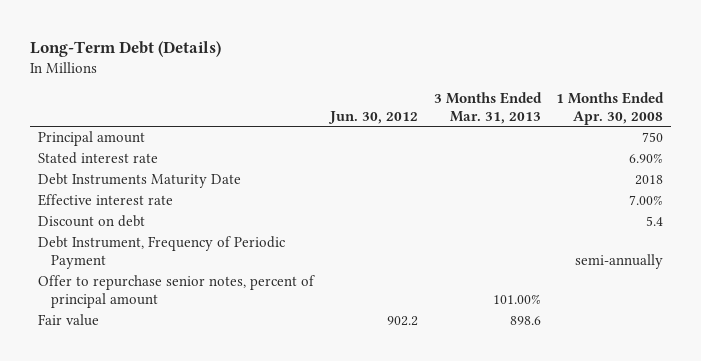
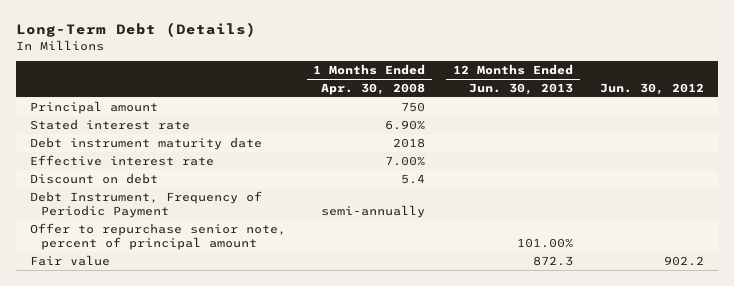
- | Jun. 30, 2012 | 3 Months Ended Mar. 31, 2013 | 1 Months Ended Apr. 30, 2008
+ | 1 Months Ended Apr. 30, 2008 | 12 Months Ended Jun. 30, 2013 | Jun. 30, 2012
- Debt Instruments Maturity Date | | | 2018
+ Debt instrument maturity date | 2018 | |
- Offer to repurchase senior notes, percent of principal amount | | 101.00% |
+ Offer to repurchase senior note, percent of principal amount | | 101.00% |

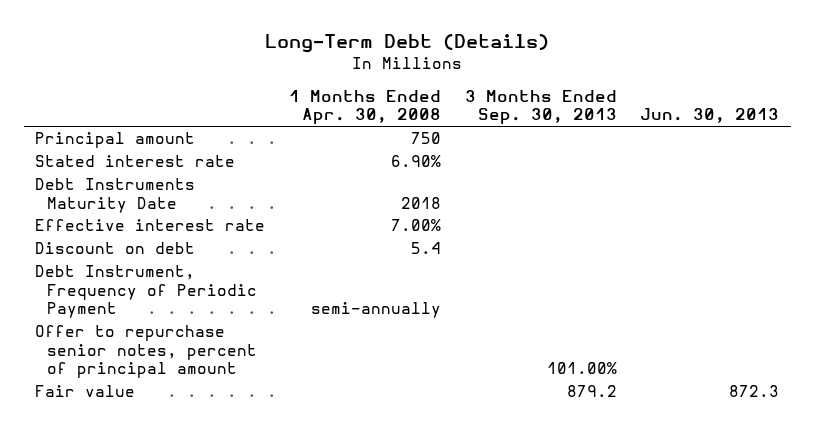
- | 1 Months Ended Apr. 30, 2008 | 12 Months Ended Jun. 30, 2013 | Jun. 30, 2012
+ | 1 Months Ended Apr. 30, 2008 | 3 Months Ended Sep. 30, 2013 | Jun. 30, 2013
- Debt instrument maturity date | 2018 | |
+ Debt Instruments Maturity Date | 2018 | |
- Offer to repurchase senior note, percent of principal amount | | 101.00% |
+ Offer to repurchase senior notes, percent of principal amount | | 101.00% |

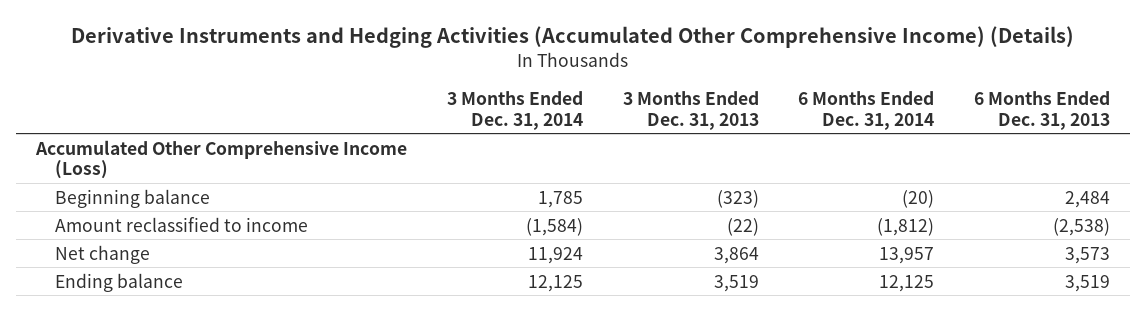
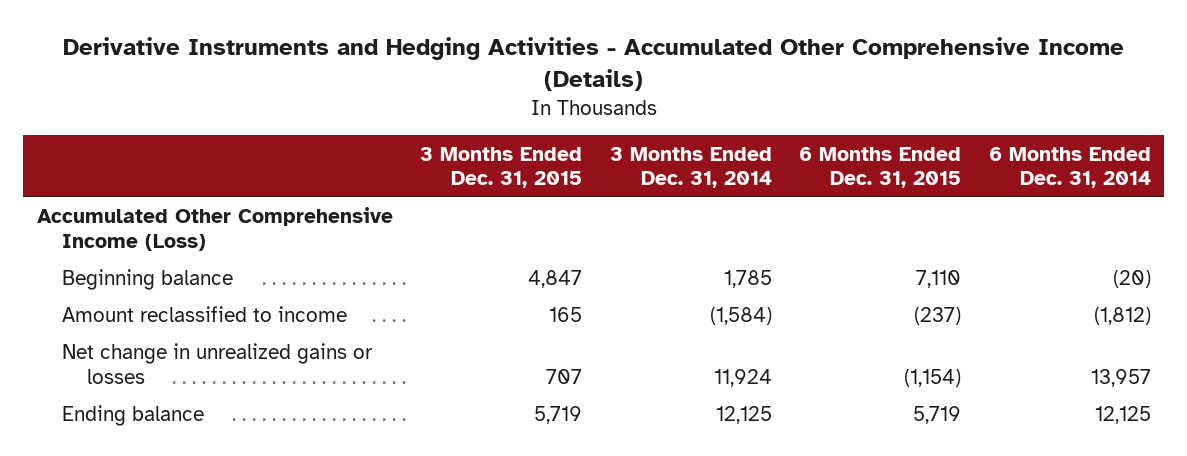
- Derivative Instruments and Hedging Activities (Accumulated Other Comprehensive Income) (Details)
+ Derivative Instruments and Hedging Activities - Accumulated Other Comprehensive Income (Details)
- | 3 Months Ended Dec. 31, 2014 | 3 Months Ended Dec. 31, 2013 | 6 Months Ended Dec. 31, 2014 | 6 Months Ended Dec. 31, 2013
+ | 3 Months Ended Dec. 31, 2015 | 3 Months Ended Dec. 31, 2014 | 6 Months Ended Dec. 31, 2015 | 6 Months Ended Dec. 31, 2014
- Net change | 11,924 | 3,864 | 13,957 | 3,573
+ Net change in unrealized gains or losses | 707 | 11,924 | (1,154) | 13,957

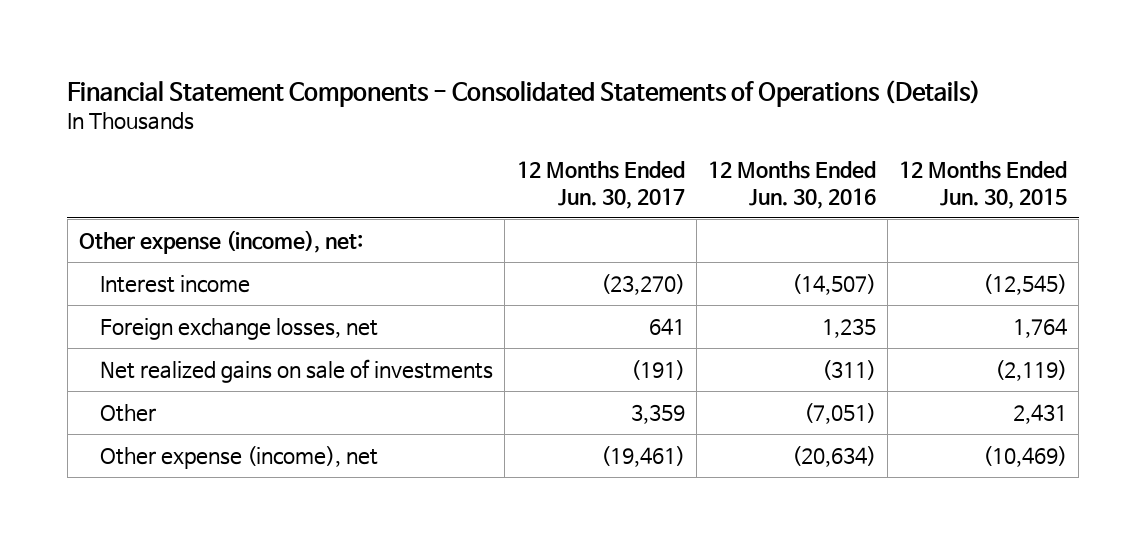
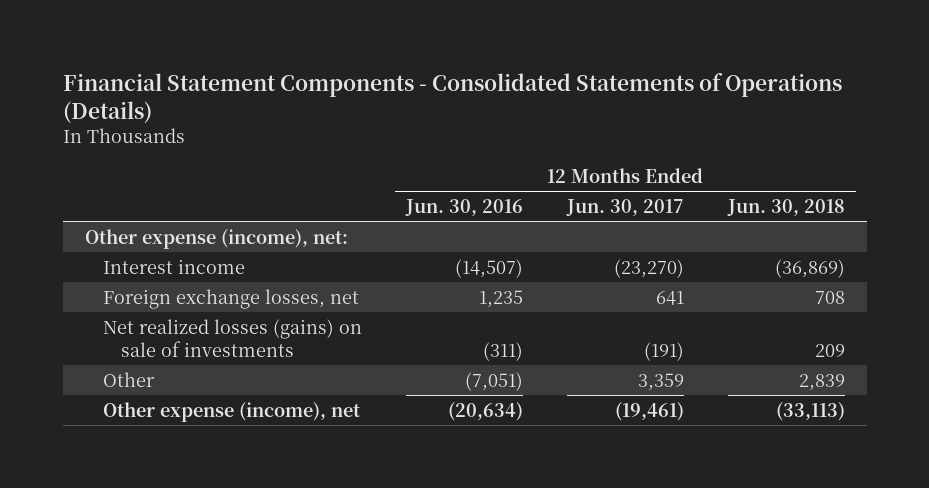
- | 12 Months Ended Jun. 30, 2017 | 12 Months Ended Jun. 30, 2016 | 12 Months Ended Jun. 30, 2015
+ | 12 Months Ended Jun. 30, 2016 | 12 Months Ended Jun. 30, 2017 | 12 Months Ended Jun. 30, 2018
- Net realized gains on sale of investments | (191) | (311) | (2,119)
+ Net realized losses (gains) on sale of investments | (311) | (191) | 209

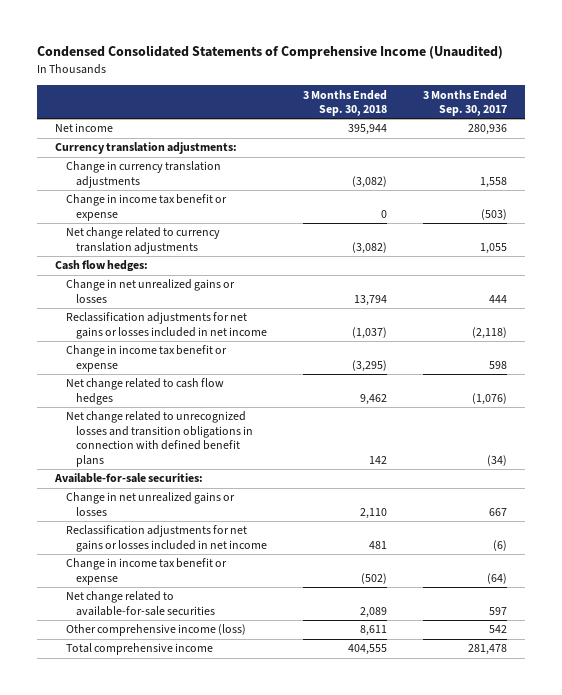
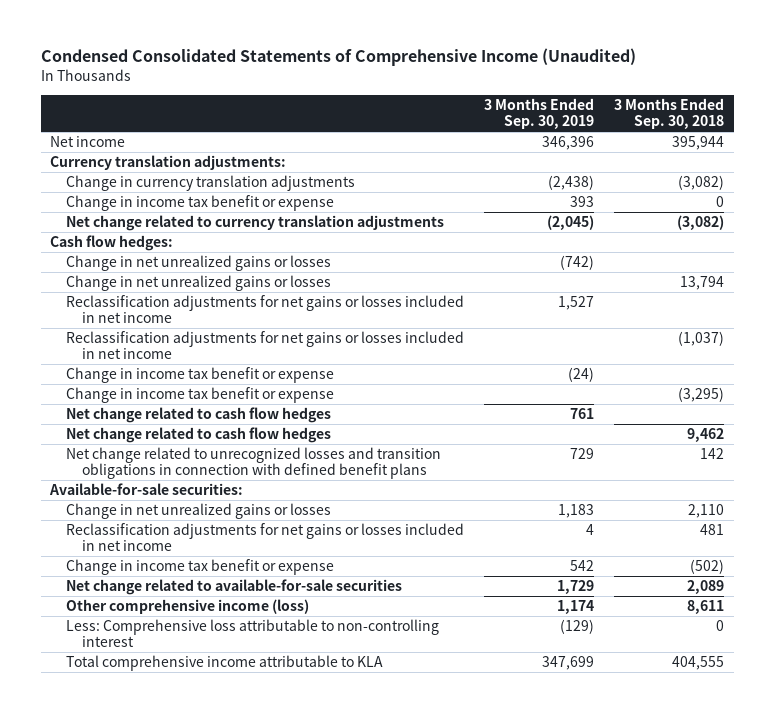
- | 3 Months Ended Sep. 30, 2018 | 3 Months Ended Sep. 30, 2017
+ | 3 Months Ended Sep. 30, 2019 | 3 Months Ended Sep. 30, 2018
+ Change in net unrealized gains or losses | (742) |
+ Reclassification adjustments for net gains or losses included in net income | 1,527 |
+ Change in income tax benefit or expense | (24) |
+ Net change related to cash flow hedges | 761 |
- Total comprehensive income | 404,555 | 281,478
+ Less: Comprehensive loss attributable to non-controlling interest | (129) | 0
+ Total comprehensive income attributable to KLA | 347,699 | 404,555

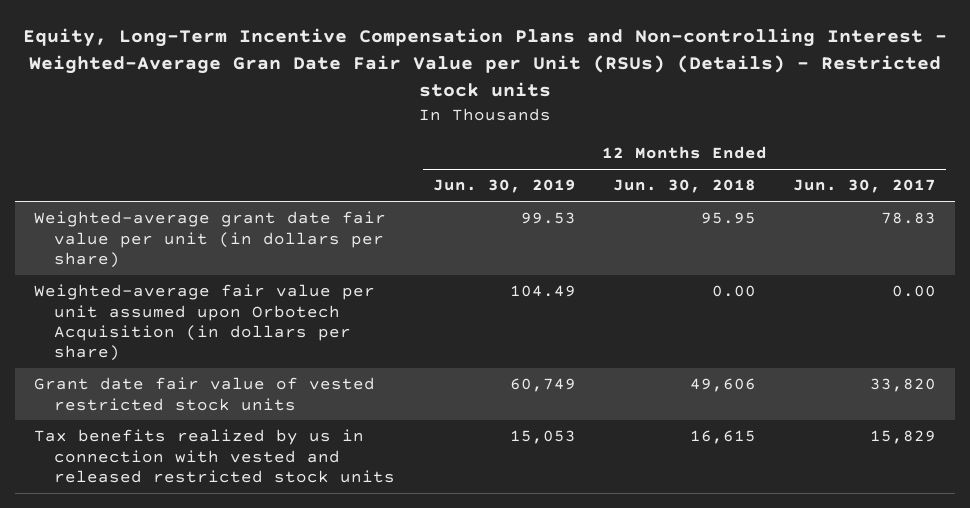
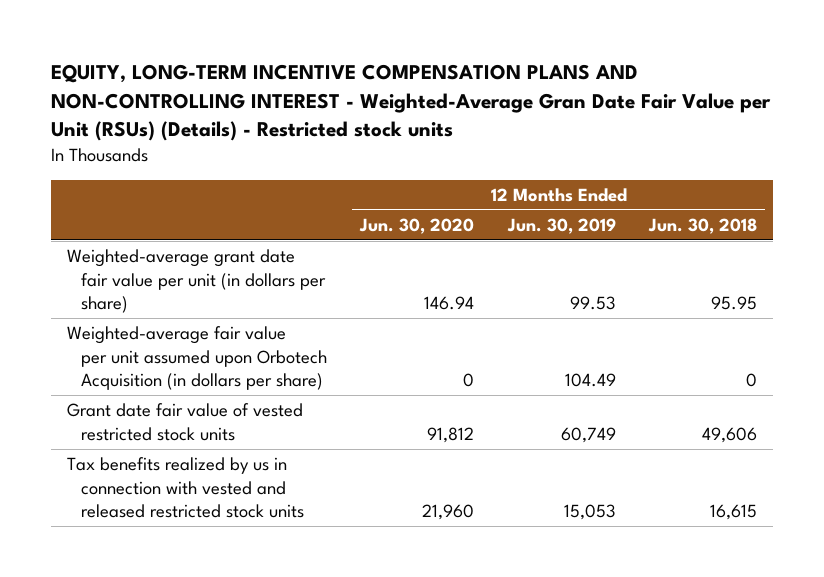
- Equity, Long-Term Incentive Compensation Plans and Non-controlling Interest - Weighted-Average Gran Date Fair Value per Unit (RSUs) (Details) - Restricted stock units
+ EQUITY, LONG-TERM INCENTIVE COMPENSATION PLANS AND NON-CONTROLLING INTEREST - Weighted-Average Gran Date Fair Value per Unit (RSUs) (Details) - Restricted stock units
- | 12 Months Ended Jun. 30, 2019 | 12 Months Ended Jun. 30, 2018 | 12 Months Ended Jun. 30, 2017
+ | 12 Months Ended Jun. 30, 2020 | 12 Months Ended Jun. 30, 2019 | 12 Months Ended Jun. 30, 2018
- Weighted-average fair value per unit assumed upon Orbotech Acquisition (in dollars per share) | 104.49 | 0.00 | 0.00
+ Weighted-average fair value per unit assumed upon Orbotech Acquisition (in dollars per share) | 0 | 104.49 | 0

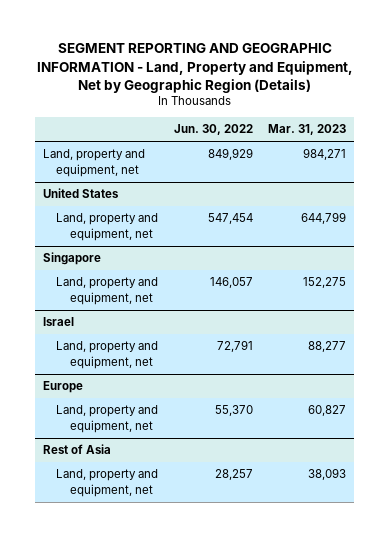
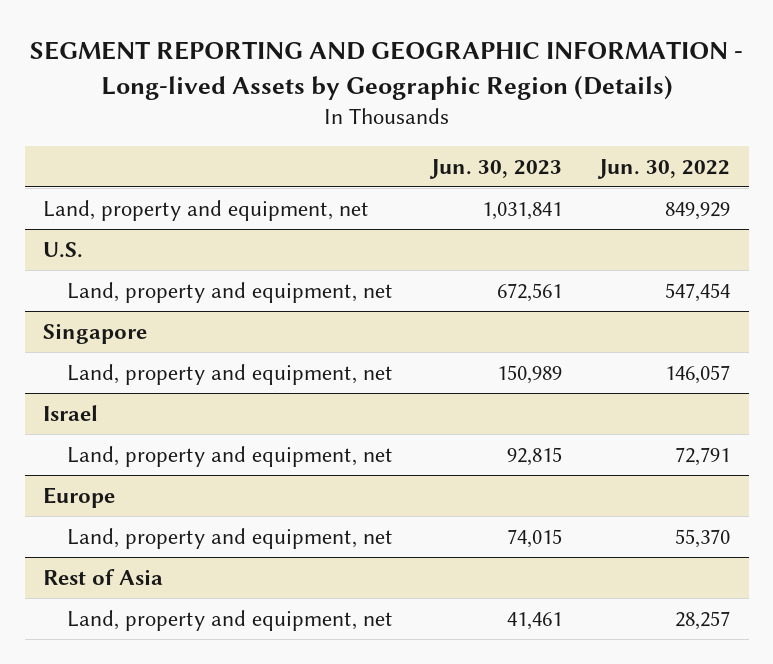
- SEGMENT REPORTING AND GEOGRAPHIC INFORMATION - Land, Property and Equipment, Net by Geographic Region (Details)
+ SEGMENT REPORTING AND GEOGRAPHIC INFORMATION - Long-lived Assets by Geographic Region (Details)
- | Jun. 30, 2022 | Mar. 31, 2023
+ | Jun. 30, 2023 | Jun. 30, 2022
- United States
+ U.S.

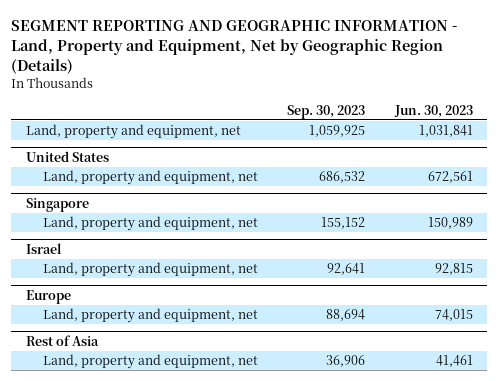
- SEGMENT REPORTING AND GEOGRAPHIC INFORMATION - Long-lived Assets by Geographic Region (Details)
+ SEGMENT REPORTING AND GEOGRAPHIC INFORMATION - Land, Property and Equipment, Net by Geographic Region (Details)
- | Jun. 30, 2023 | Jun. 30, 2022
+ | Sep. 30, 2023 | Jun. 30, 2023
- U.S.
+ United States

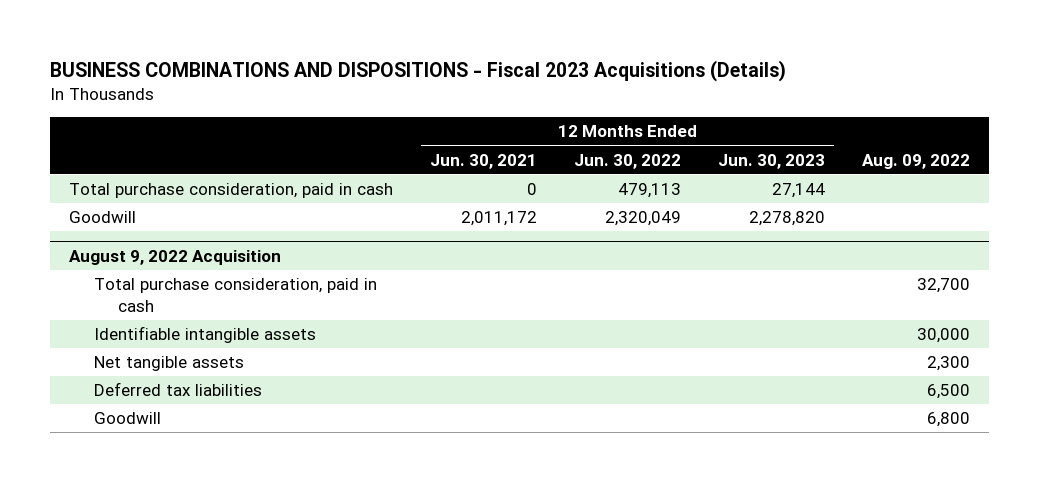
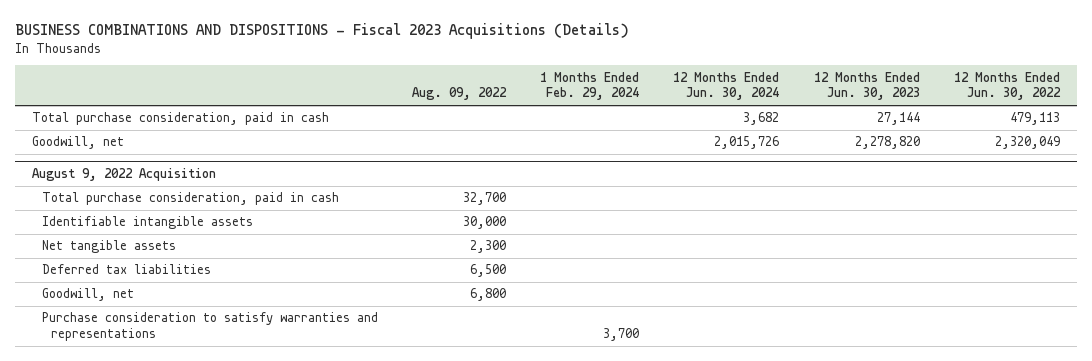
- | 12 Months Ended Jun. 30, 2021 | 12 Months Ended Jun. 30, 2022 | 12 Months Ended Jun. 30, 2023 | Aug. 09, 2022
+ | Aug. 09, 2022 | 1 Months Ended Feb. 29, 2024 | 12 Months Ended Jun. 30, 2024 | 12 Months Ended Jun. 30, 2023 | 12 Months Ended Jun. 30, 2022
- Goodwill | 2,011,172 | 2,320,049 | 2,278,820 |
+ Goodwill, net | | | 2,015,726 | 2,278,820 | 2,320,049
@ August 9, 2022 Acquisition
- Goodwill | | | | 6,800
+ Goodwill, net | 6,800 | | | |
+ Purchase consideration to satisfy warranties and representations | | 3,700 | | |

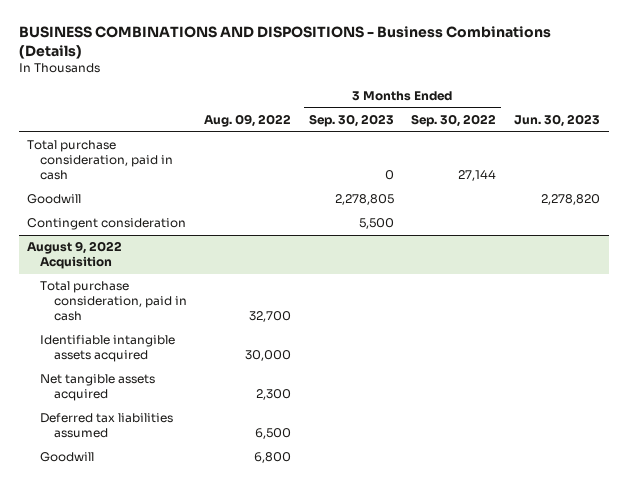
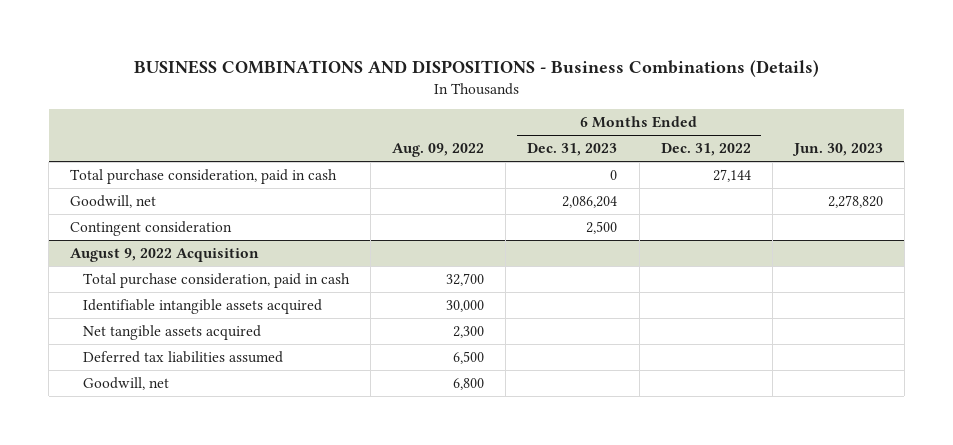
- | Aug. 09, 2022 | 3 Months Ended Sep. 30, 2023 | 3 Months Ended Sep. 30, 2022 | Jun. 30, 2023
+ | Aug. 09, 2022 | 6 Months Ended Dec. 31, 2023 | 6 Months Ended Dec. 31, 2022 | Jun. 30, 2023
- Goodwill | | 2,278,805 | | 2,278,820
+ Goodwill, net | | 2,086,204 | | 2,278,820
@ August 9, 2022 Acquisition
- Goodwill | 6,800 | | |
+ Goodwill, net | 6,800 | | |

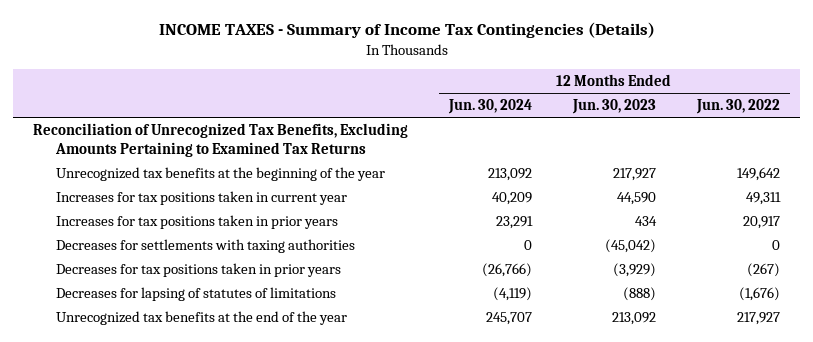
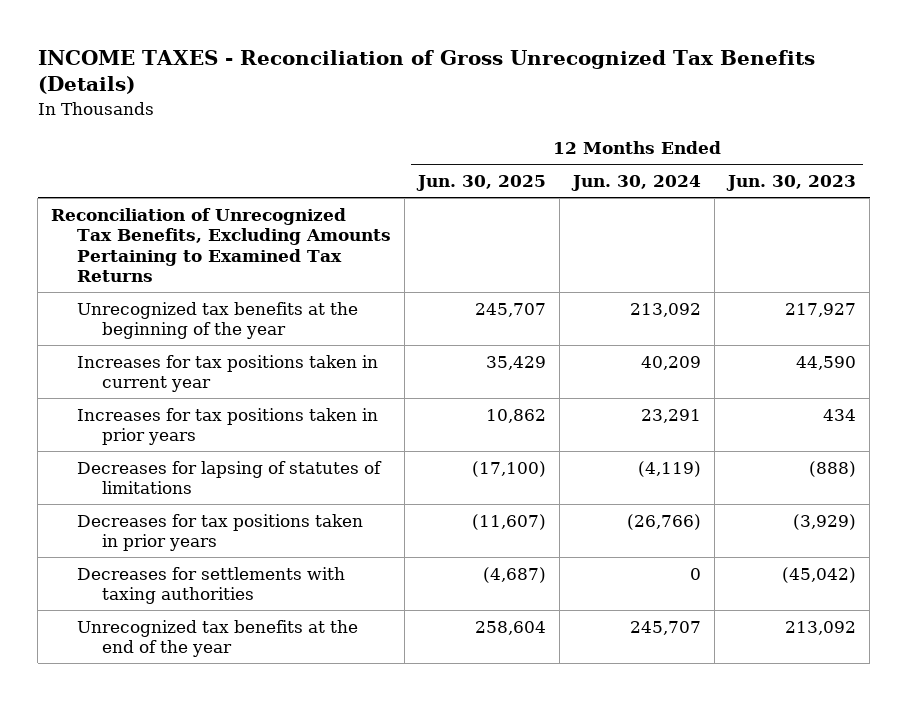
- INCOME TAXES - Summary of Income Tax Contingencies (Details)
+ INCOME TAXES - Reconciliation of Gross Unrecognized Tax Benefits (Details)
- | 12 Months Ended Jun. 30, 2024 | 12 Months Ended Jun. 30, 2023 | 12 Months Ended Jun. 30, 2022
+ | 12 Months Ended Jun. 30, 2025 | 12 Months Ended Jun. 30, 2024 | 12 Months Ended Jun. 30, 2023
moved down: Decreases for tax positions taken in prior years | (11,607) | (26,766) | (3,929)
moved down: Decreases for settlements with taxing authorities | (4,687) | 0 | (45,042)

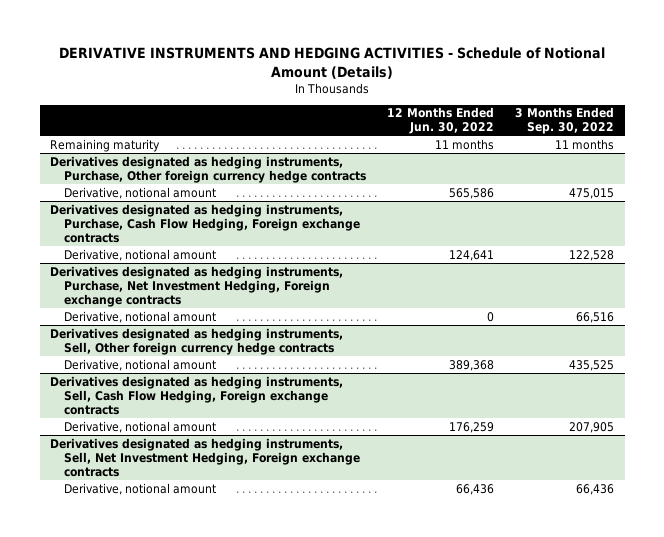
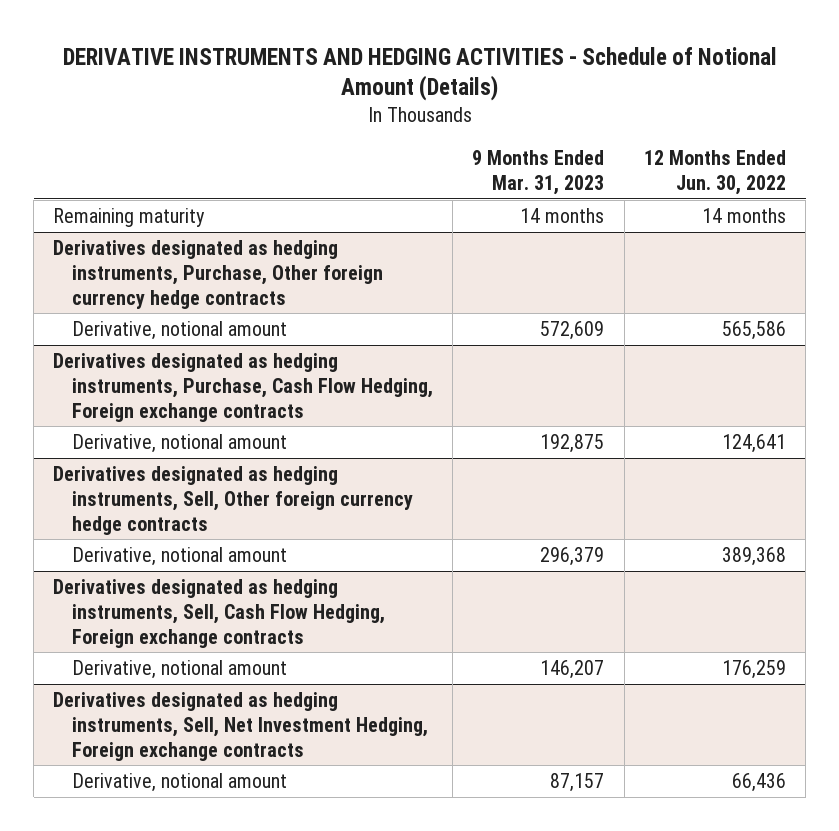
- | 12 Months Ended Jun. 30, 2022 | 3 Months Ended Sep. 30, 2022
+ | 9 Months Ended Mar. 31, 2023 | 12 Months Ended Jun. 30, 2022
- Remaining maturity | 11 months | 11 months
+ Remaining maturity | 14 months | 14 months
- Derivatives designated as hedging instruments, Purchase, Net Investment Hedging, Foreign exchange contracts
- Derivative, notional amount | 0 | 66,516

